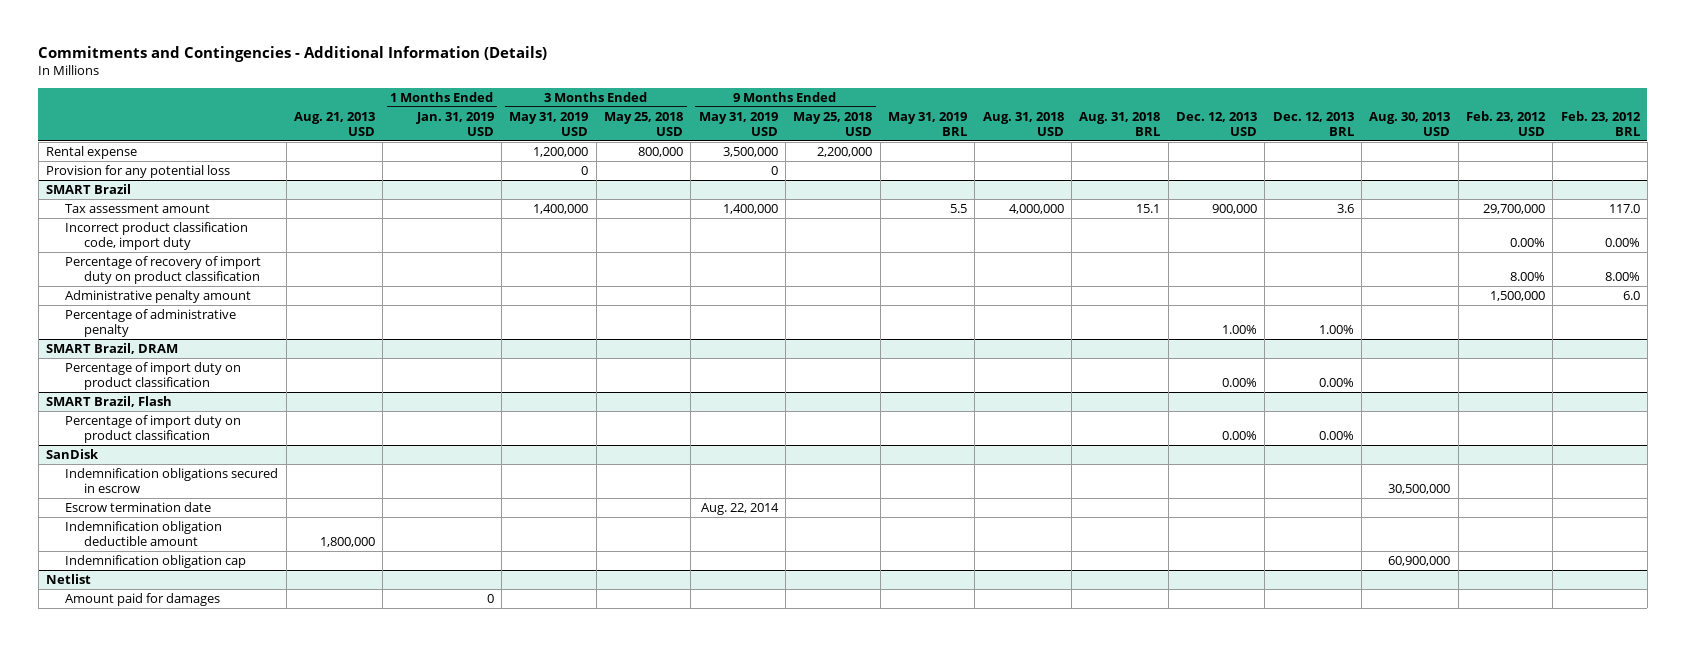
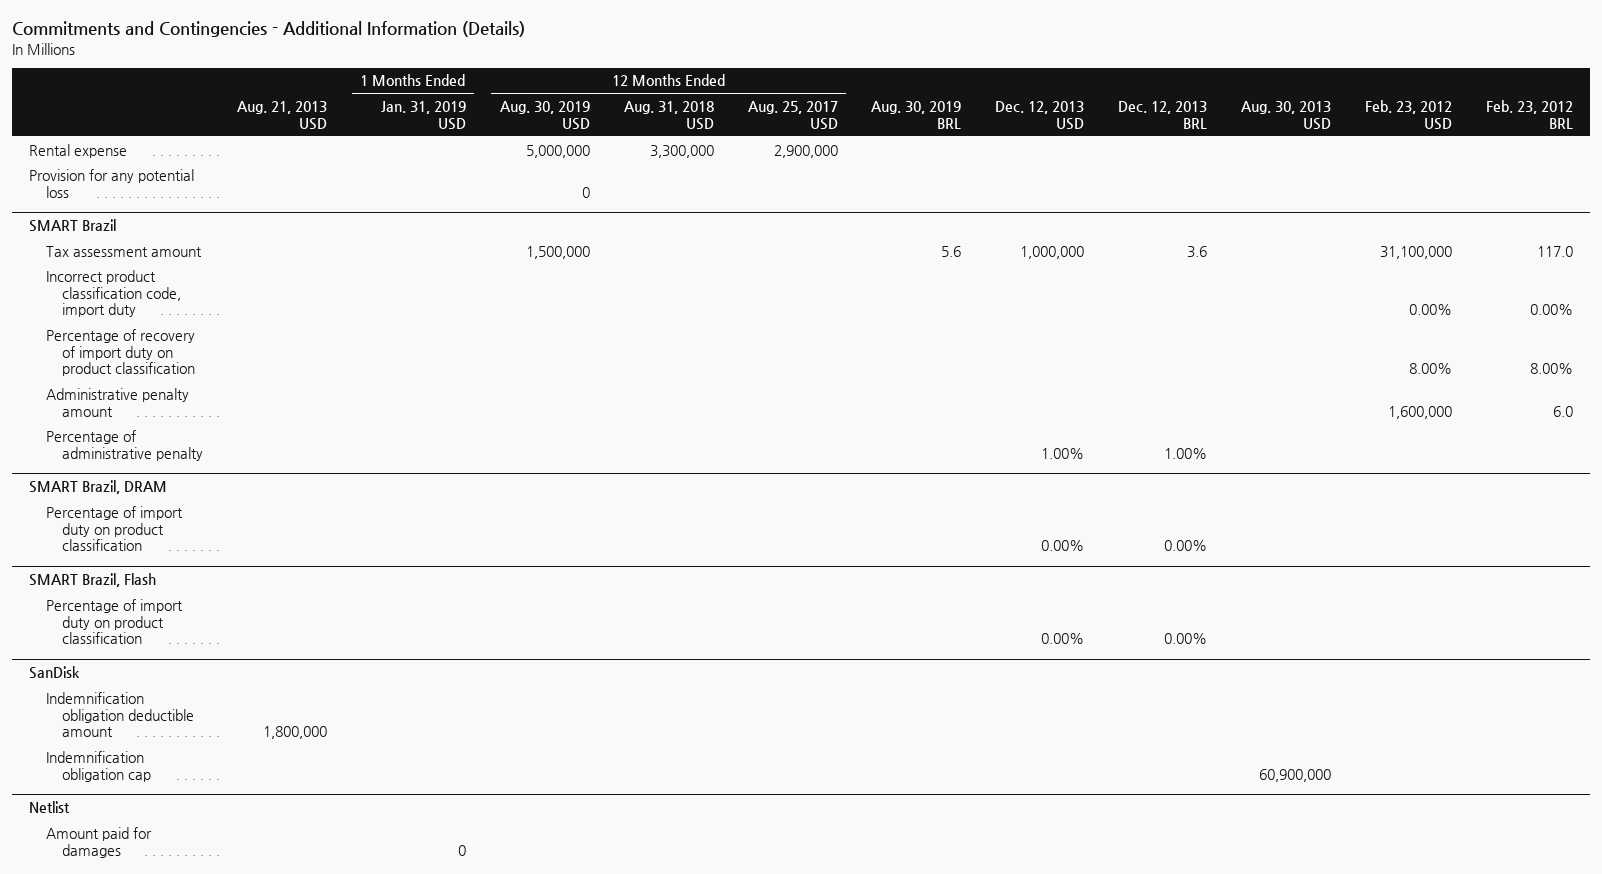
- | Aug. 21, 2013 USD | 1 Months Ended Jan. 31, 2019 USD | 3 Months Ended May 31, 2019 USD | 3 Months Ended May 25, 2018 USD | 9 Months Ended May 31, 2019 USD | 9 Months Ended May 25, 2018 USD | May 31, 2019 BRL | Aug. 31, 2018 USD | Aug. 31, 2018 BRL | Dec. 12, 2013 USD | Dec. 12, 2013 BRL | Aug. 30, 2013 USD | Feb. 23, 2012 USD | Feb. 23, 2012 BRL
+ | Aug. 21, 2013 USD | 1 Months Ended Jan. 31, 2019 USD | 12 Months Ended Aug. 30, 2019 USD | 12 Months Ended Aug. 31, 2018 USD | 12 Months Ended Aug. 25, 2017 USD | Aug. 30, 2019 BRL | Dec. 12, 2013 USD | Dec. 12, 2013 BRL | Aug. 30, 2013 USD | Feb. 23, 2012 USD | Feb. 23, 2012 BRL
@ SMART Brazil
- Tax assessment amount | | | 1,400,000 | | 1,400,000 | | 5.5 | 4,000,000 | 15.1 | 900,000 | 3.6 | | 29,700,000 | 117.0
+ Tax assessment amount | | | 1,500,000 | | | 5.6 | 1,000,000 | 3.6 | | 31,100,000 | 117.0
- Administrative penalty amount | | | | | | | | | | | | | 1,500,000 | 6.0
+ Administrative penalty amount | | | | | | | | | | 1,600,000 | 6.0
@ SanDisk
- Indemnification obligations secured in escrow | | | | | | | | | | | | 30,500,000 | |
- Escrow termination date | | | | | Aug. 22, 2014 | | | | | | | | |

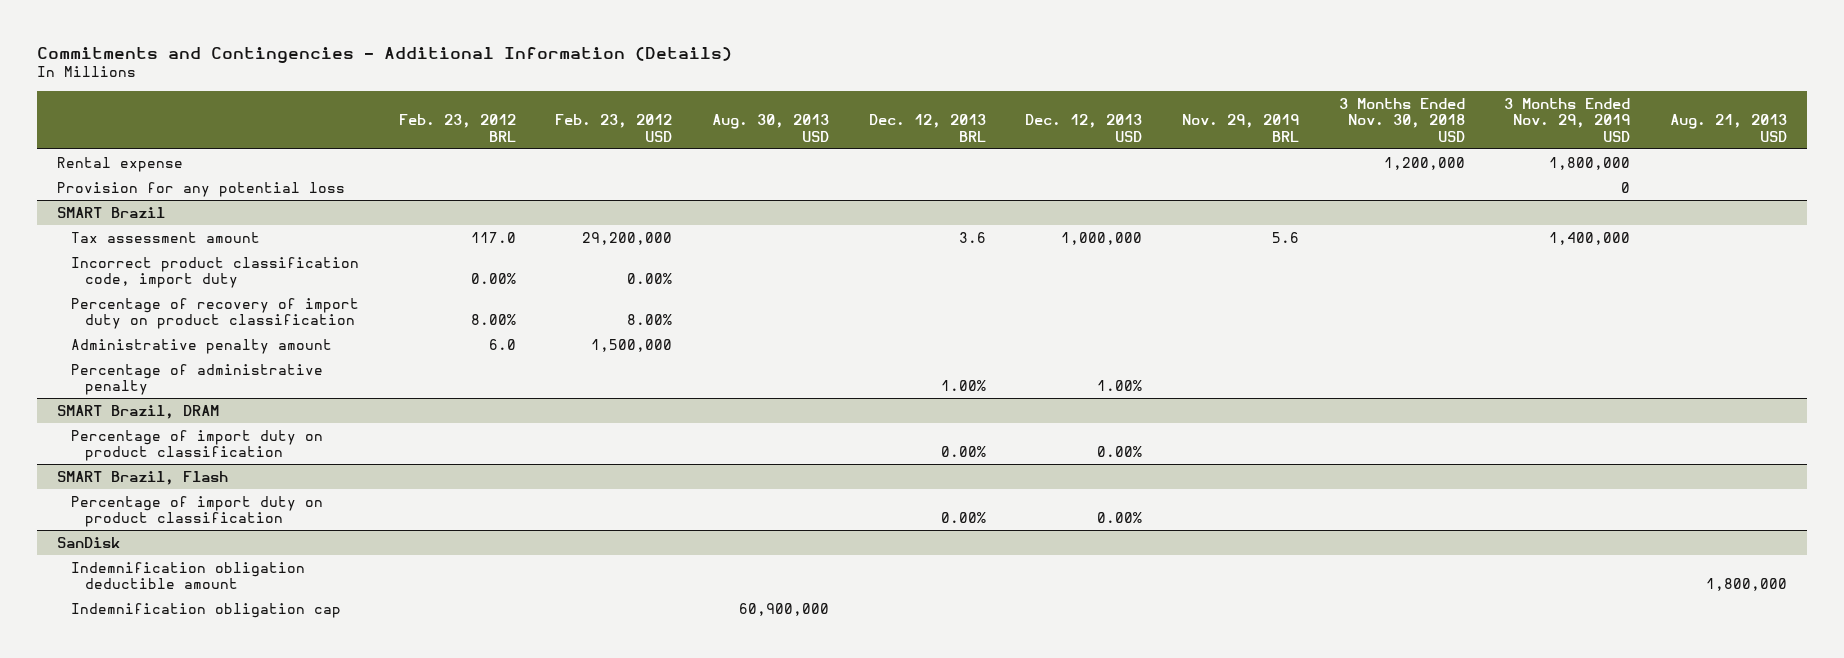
- | Aug. 21, 2013 USD | 1 Months Ended Jan. 31, 2019 USD | 12 Months Ended Aug. 30, 2019 USD | 12 Months Ended Aug. 31, 2018 USD | 12 Months Ended Aug. 25, 2017 USD | Aug. 30, 2019 BRL | Dec. 12, 2013 USD | Dec. 12, 2013 BRL | Aug. 30, 2013 USD | Feb. 23, 2012 USD | Feb. 23, 2012 BRL
+ | Feb. 23, 2012 BRL | Feb. 23, 2012 USD | Aug. 30, 2013 USD | Dec. 12, 2013 BRL | Dec. 12, 2013 USD | Nov. 29, 2019 BRL | 3 Months Ended Nov. 30, 2018 USD | 3 Months Ended Nov. 29, 2019 USD | Aug. 21, 2013 USD
@ SMART Brazil
- Tax assessment amount | | | 1,500,000 | | | 5.6 | 1,000,000 | 3.6 | | 31,100,000 | 117.0
+ Tax assessment amount | 117.0 | 29,200,000 | | 3.6 | 1,000,000 | 5.6 | | 1,400,000 |
- Administrative penalty amount | | | | | | | | | | 1,600,000 | 6.0
+ Administrative penalty amount | 6.0 | 1,500,000 | | | | | | |
- Netlist
- Amount paid for damages | | 0 | | | | | | | | |

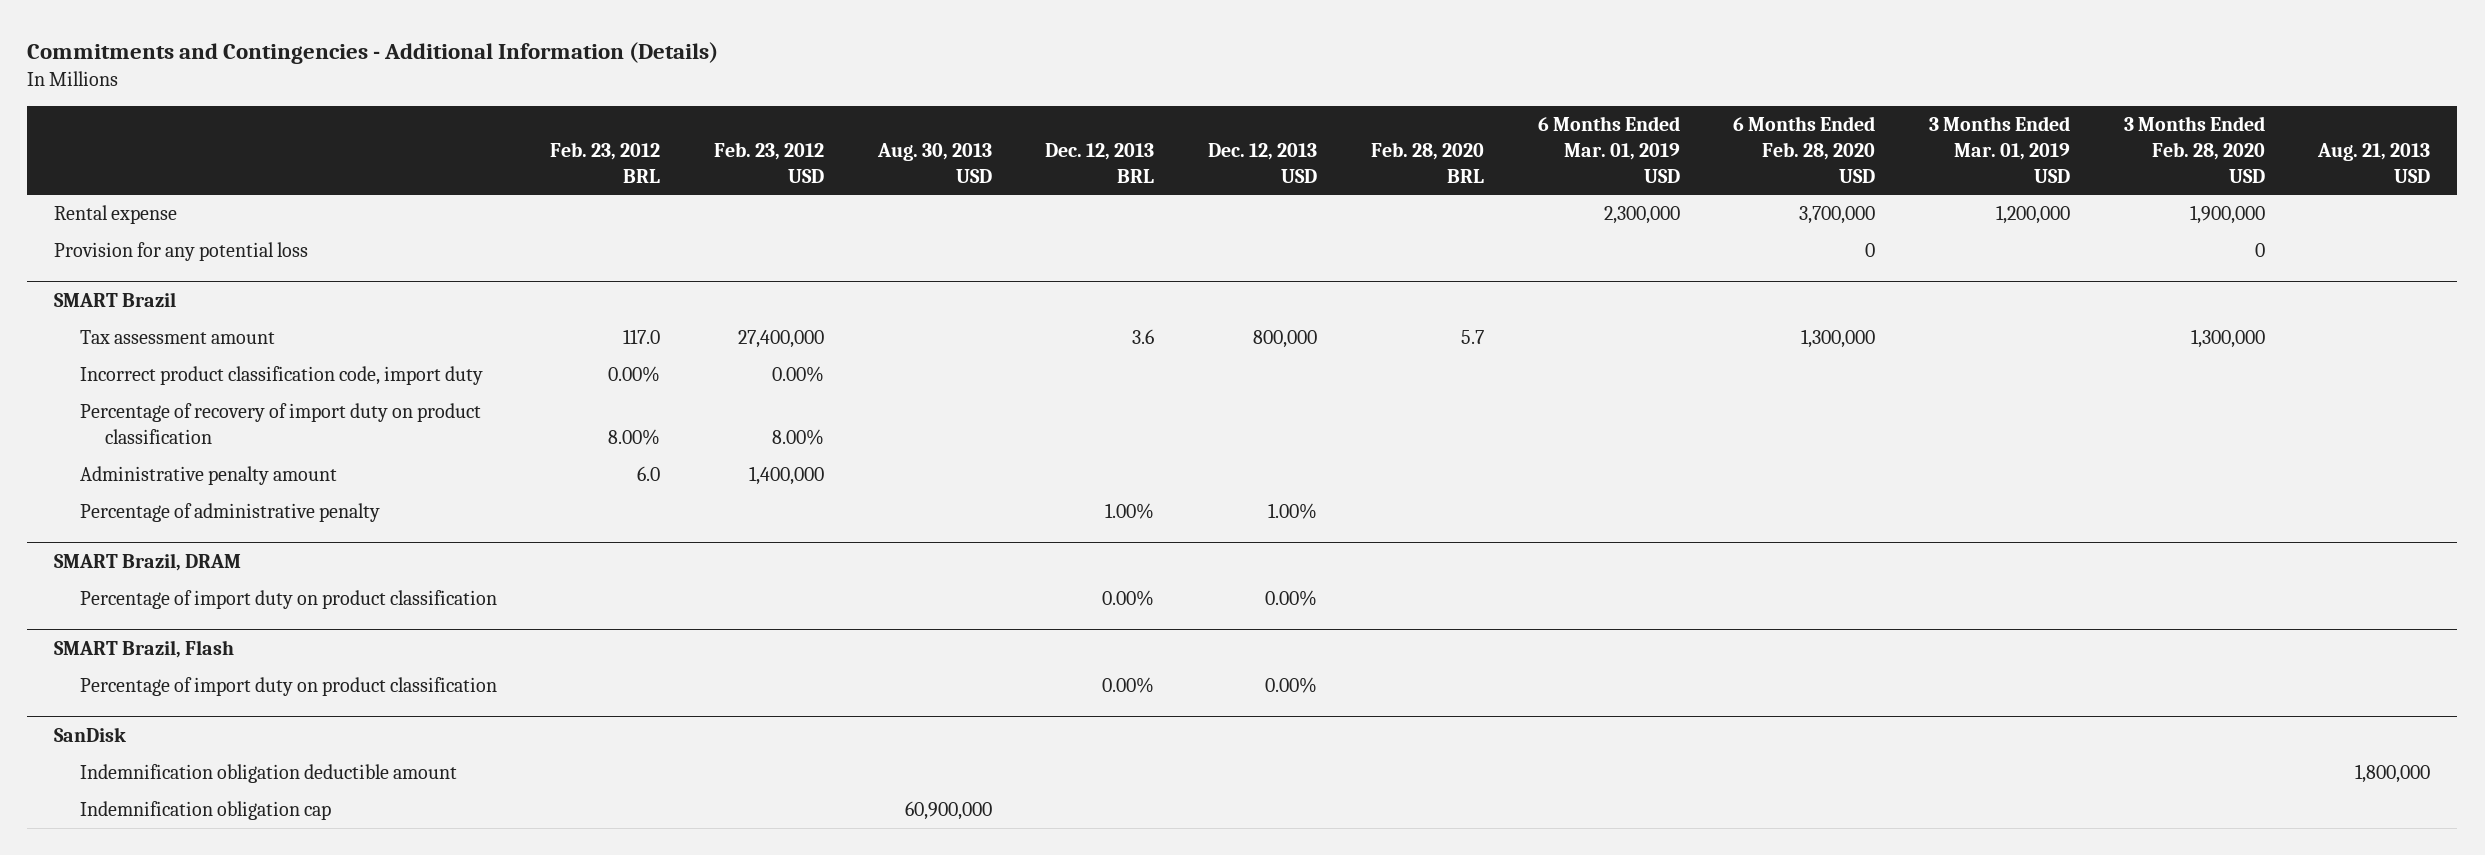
- | Feb. 23, 2012 BRL | Feb. 23, 2012 USD | Aug. 30, 2013 USD | Dec. 12, 2013 BRL | Dec. 12, 2013 USD | Nov. 29, 2019 BRL | 3 Months Ended Nov. 30, 2018 USD | 3 Months Ended Nov. 29, 2019 USD | Aug. 21, 2013 USD
+ | Feb. 23, 2012 BRL | Feb. 23, 2012 USD | Aug. 30, 2013 USD | Dec. 12, 2013 BRL | Dec. 12, 2013 USD | Feb. 28, 2020 BRL | 6 Months Ended Mar. 01, 2019 USD | 6 Months Ended Feb. 28, 2020 USD | 3 Months Ended Mar. 01, 2019 USD | 3 Months Ended Feb. 28, 2020 USD | Aug. 21, 2013 USD
@ SMART Brazil
- Tax assessment amount | 117.0 | 29,200,000 | | 3.6 | 1,000,000 | 5.6 | | 1,400,000 |
+ Tax assessment amount | 117.0 | 27,400,000 | | 3.6 | 800,000 | 5.7 | | 1,300,000 | | 1,300,000 |
- Administrative penalty amount | 6.0 | 1,500,000 | | | | | | |
+ Administrative penalty amount | 6.0 | 1,400,000 | | | | | | | | |

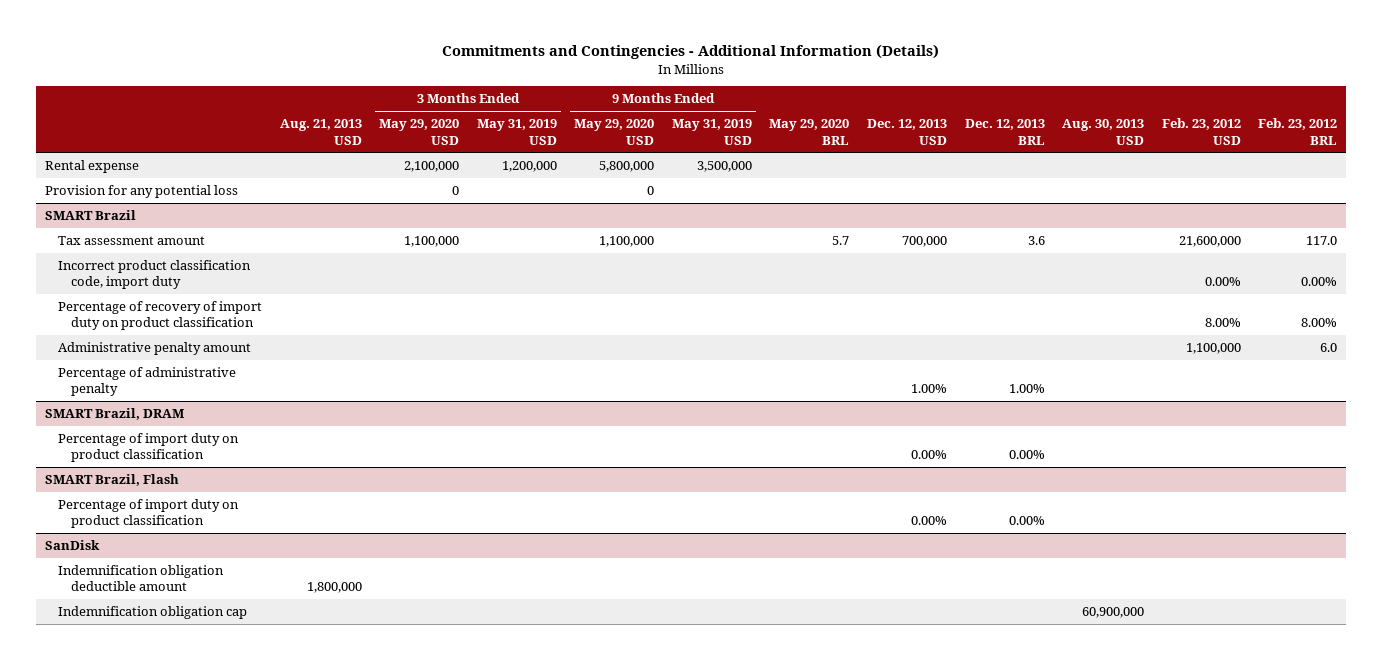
- | Feb. 23, 2012 BRL | Feb. 23, 2012 USD | Aug. 30, 2013 USD | Dec. 12, 2013 BRL | Dec. 12, 2013 USD | Feb. 28, 2020 BRL | 6 Months Ended Mar. 01, 2019 USD | 6 Months Ended Feb. 28, 2020 USD | 3 Months Ended Mar. 01, 2019 USD | 3 Months Ended Feb. 28, 2020 USD | Aug. 21, 2013 USD
+ | Aug. 21, 2013 USD | 3 Months Ended May 29, 2020 USD | 3 Months Ended May 31, 2019 USD | 9 Months Ended May 29, 2020 USD | 9 Months Ended May 31, 2019 USD | May 29, 2020 BRL | Dec. 12, 2013 USD | Dec. 12, 2013 BRL | Aug. 30, 2013 USD | Feb. 23, 2012 USD | Feb. 23, 2012 BRL
@ SMART Brazil
- Tax assessment amount | 117.0 | 27,400,000 | | 3.6 | 800,000 | 5.7 | | 1,300,000 | | 1,300,000 |
+ Tax assessment amount | | 1,100,000 | | 1,100,000 | | 5.7 | 700,000 | 3.6 | | 21,600,000 | 117.0
- Administrative penalty amount | 6.0 | 1,400,000 | | | | | | | | |
+ Administrative penalty amount | | | | | | | | | | 1,100,000 | 6.0

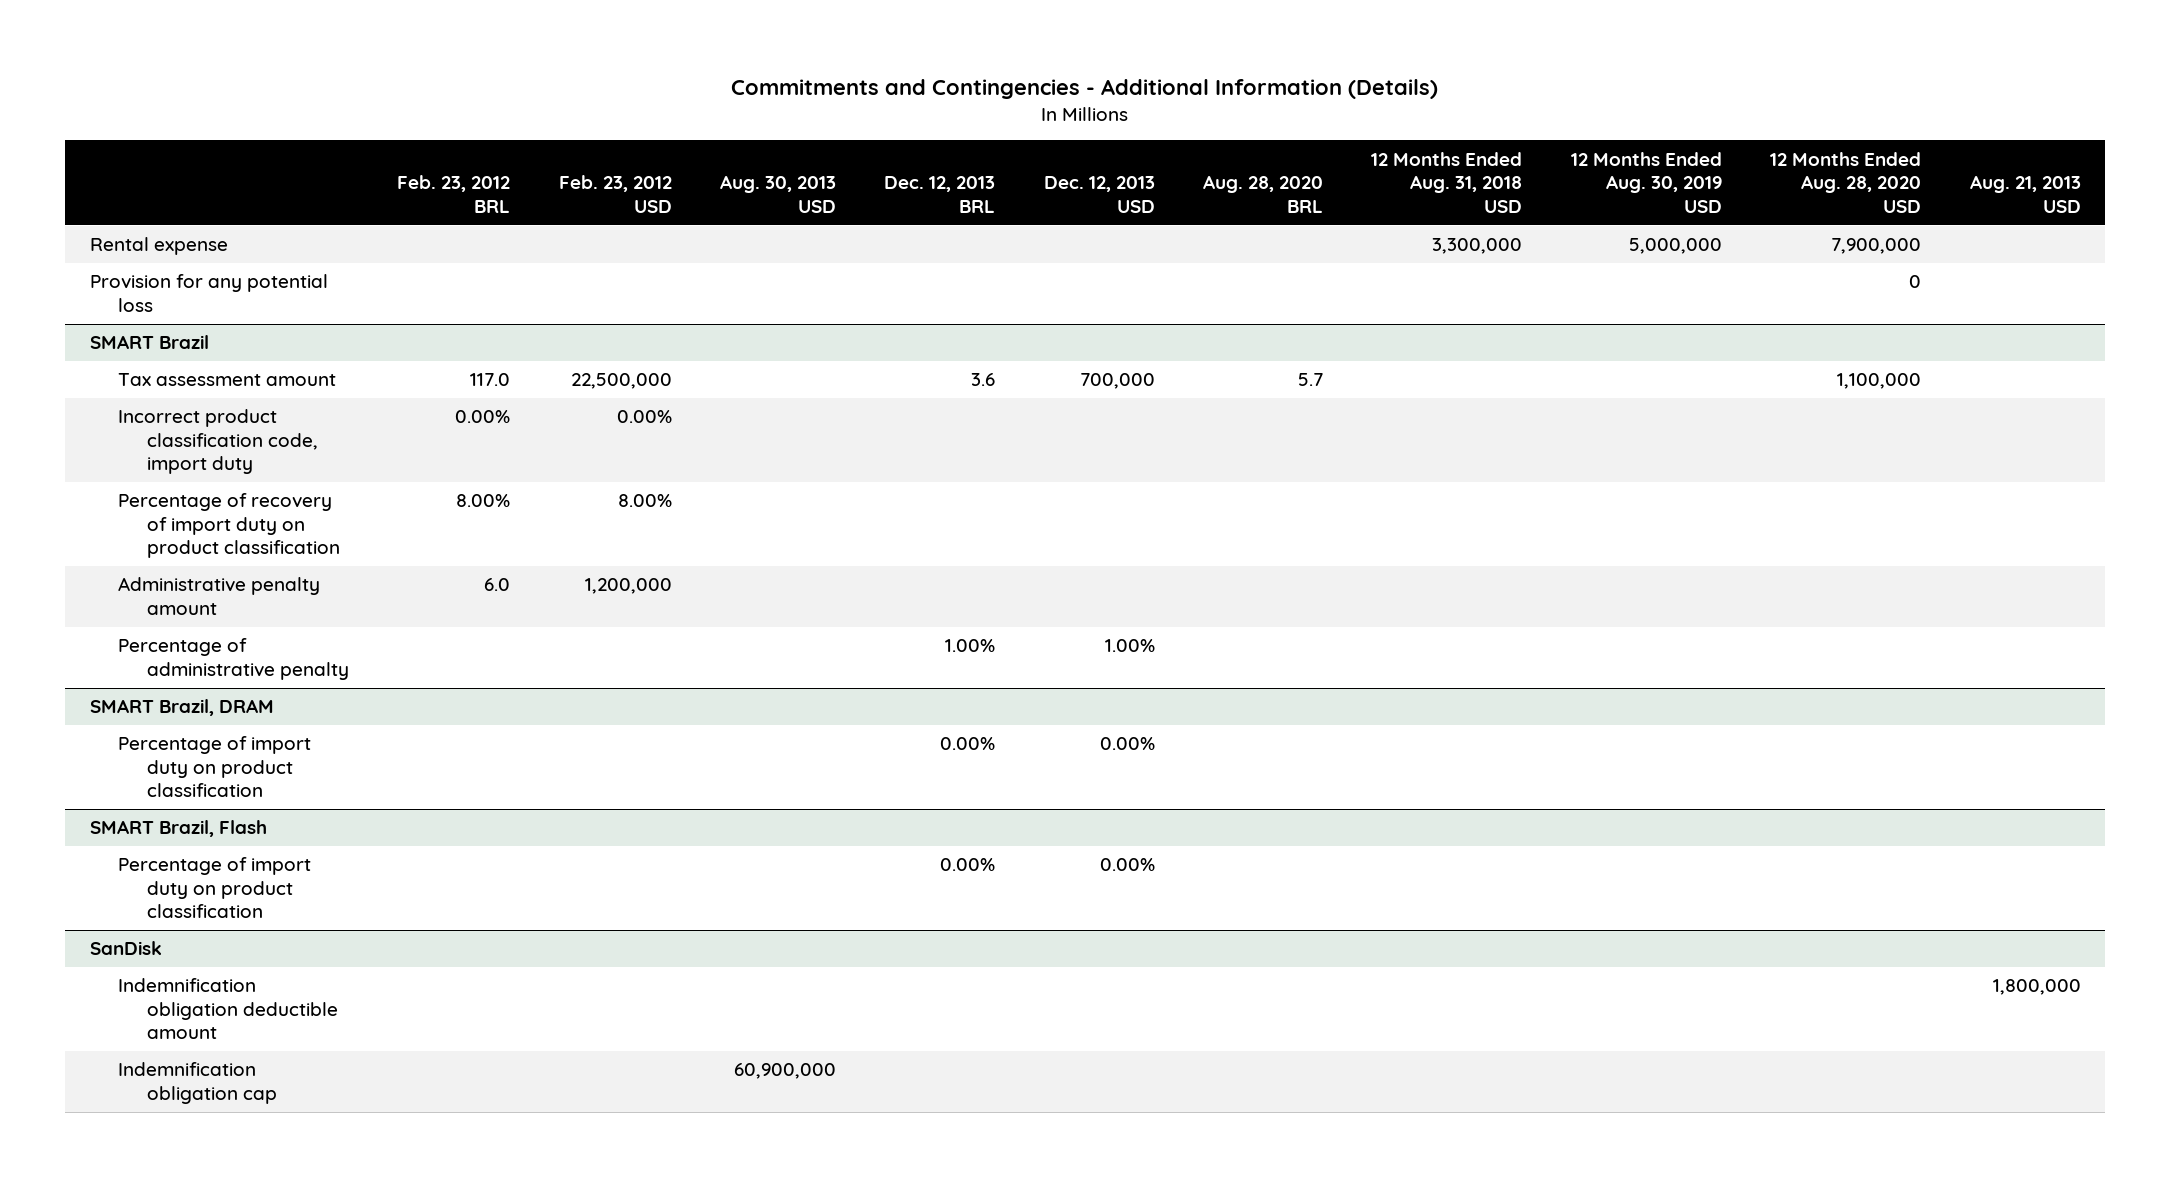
- | Aug. 21, 2013 USD | 3 Months Ended May 29, 2020 USD | 3 Months Ended May 31, 2019 USD | 9 Months Ended May 29, 2020 USD | 9 Months Ended May 31, 2019 USD | May 29, 2020 BRL | Dec. 12, 2013 USD | Dec. 12, 2013 BRL | Aug. 30, 2013 USD | Feb. 23, 2012 USD | Feb. 23, 2012 BRL
+ | Feb. 23, 2012 BRL | Feb. 23, 2012 USD | Aug. 30, 2013 USD | Dec. 12, 2013 BRL | Dec. 12, 2013 USD | Aug. 28, 2020 BRL | 12 Months Ended Aug. 31, 2018 USD | 12 Months Ended Aug. 30, 2019 USD | 12 Months Ended Aug. 28, 2020 USD | Aug. 21, 2013 USD
@ SMART Brazil
- Tax assessment amount | | 1,100,000 | | 1,100,000 | | 5.7 | 700,000 | 3.6 | | 21,600,000 | 117.0
+ Tax assessment amount | 117.0 | 22,500,000 | | 3.6 | 700,000 | 5.7 | | | 1,100,000 |
- Administrative penalty amount | | | | | | | | | | 1,100,000 | 6.0
+ Administrative penalty amount | 6.0 | 1,200,000 | | | | | | | |

